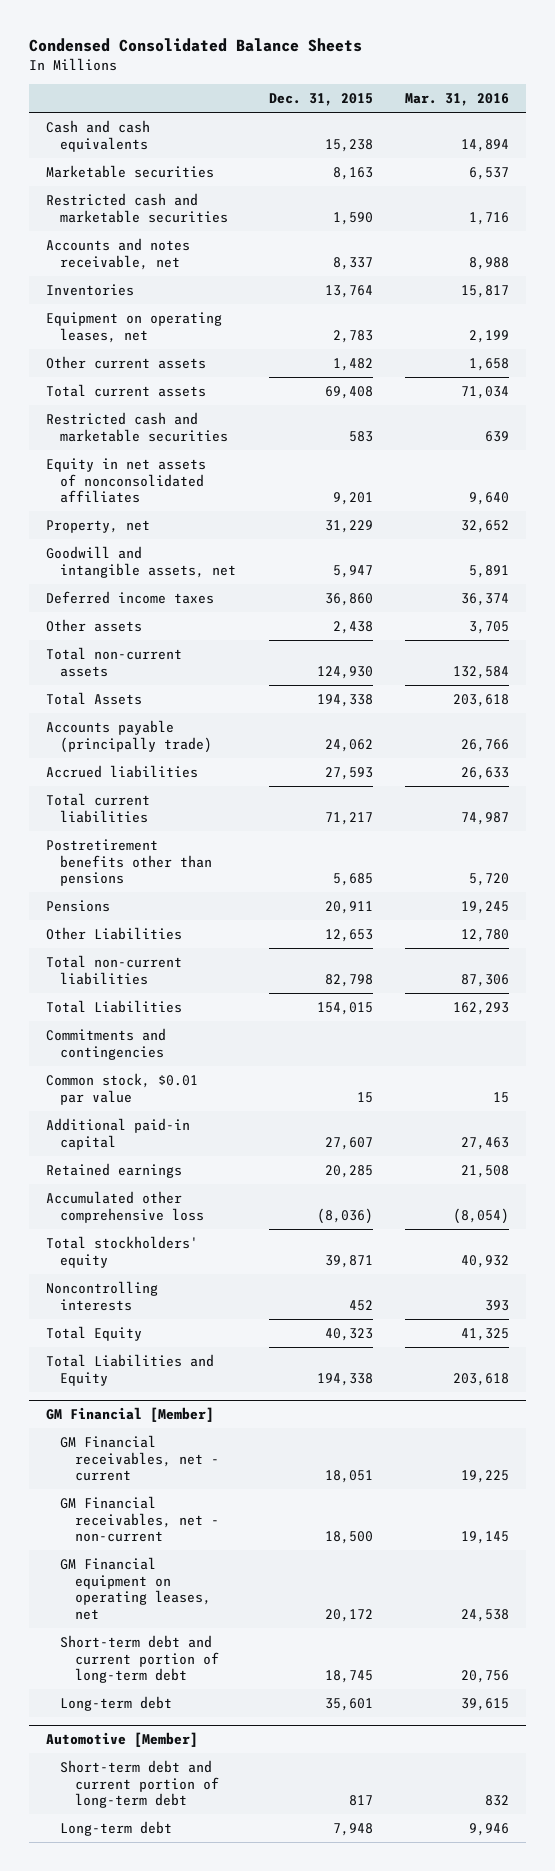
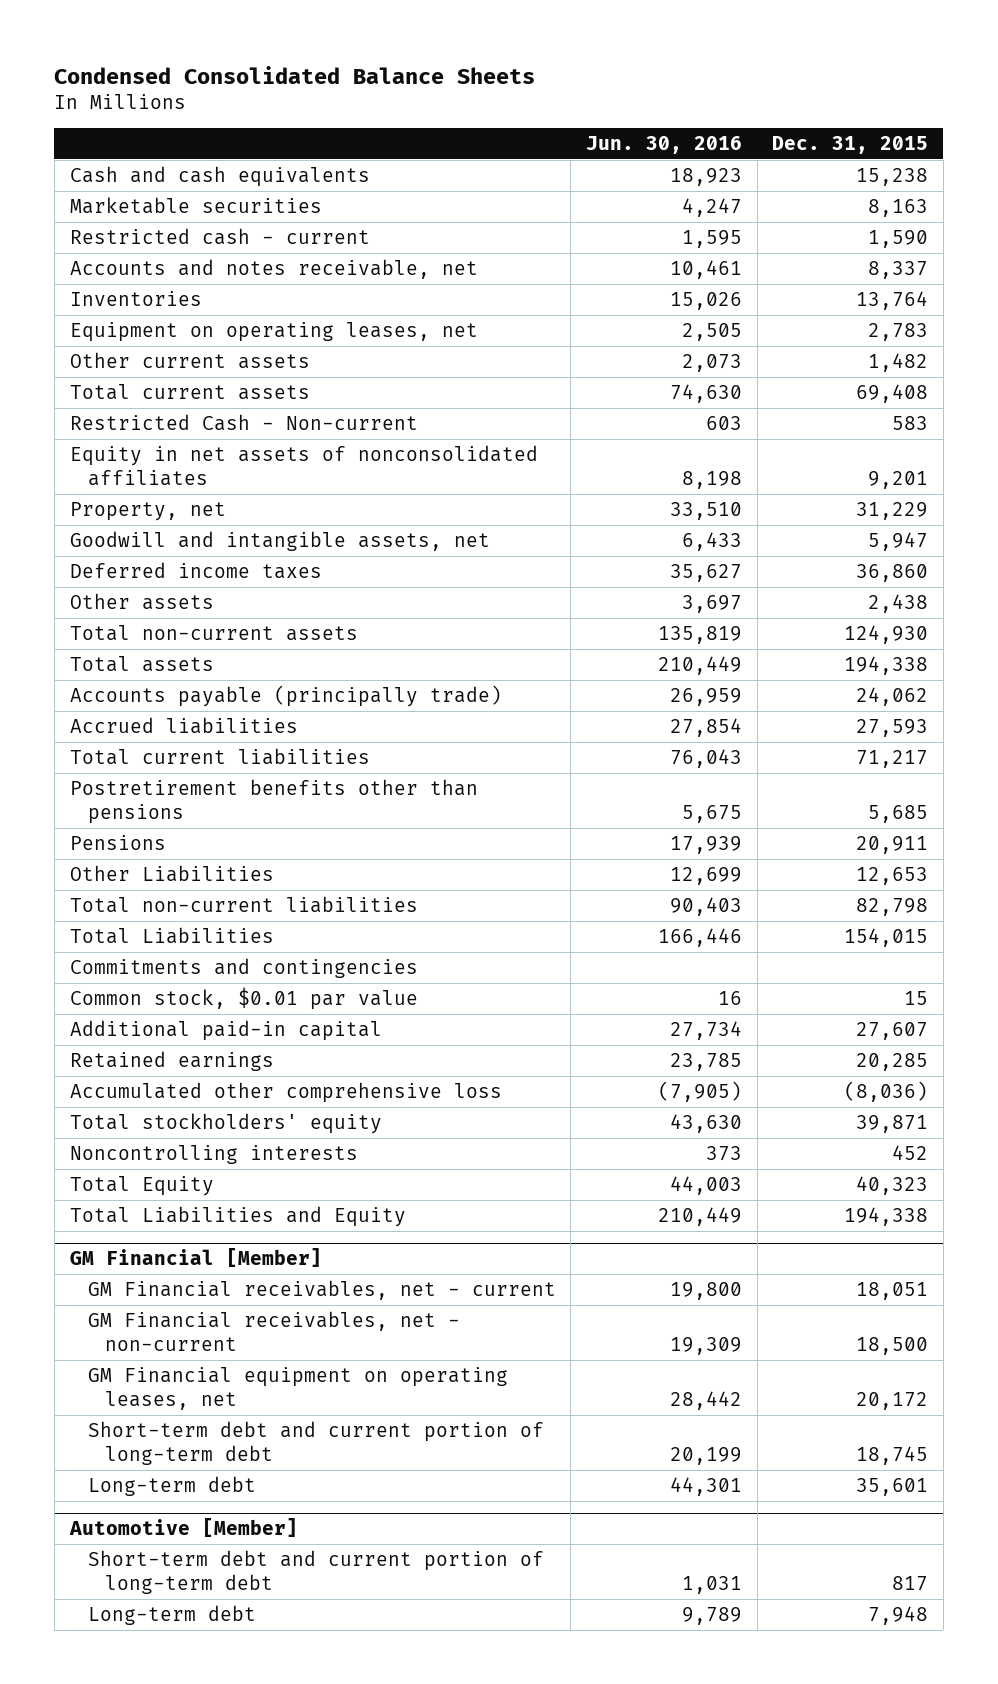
- | Dec. 31, 2015 | Mar. 31, 2016
+ | Jun. 30, 2016 | Dec. 31, 2015
- Restricted cash and marketable securities | 1,590 | 1,716
+ Restricted cash - current | 1,595 | 1,590
- Restricted cash and marketable securities | 583 | 639
+ Restricted Cash - Non-current | 603 | 583
- Total Assets | 194,338 | 203,618
+ Total assets | 210,449 | 194,338

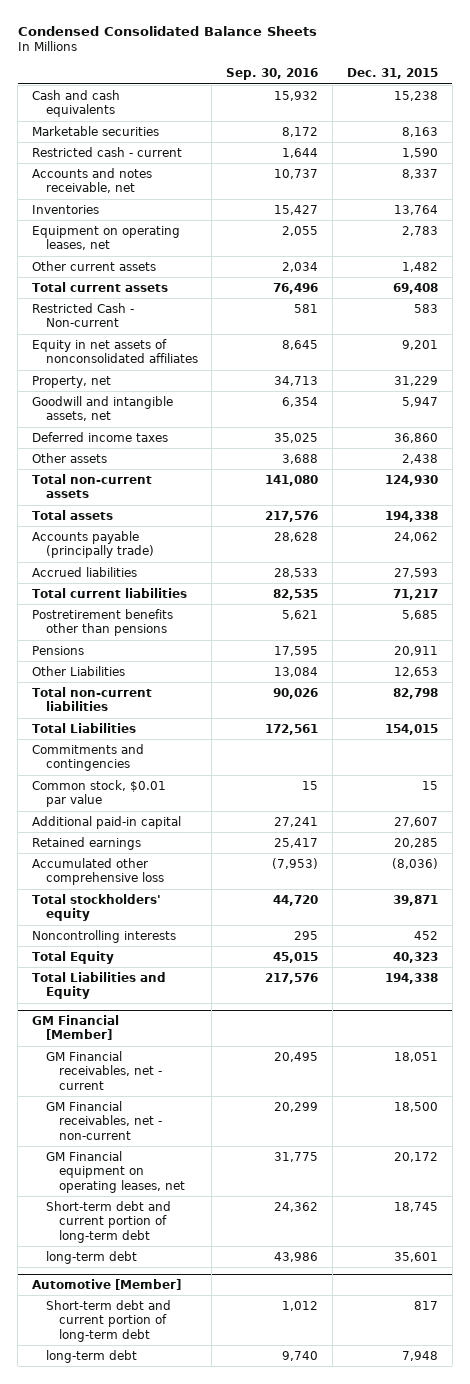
- | Jun. 30, 2016 | Dec. 31, 2015
+ | Sep. 30, 2016 | Dec. 31, 2015
@ GM Financial [Member]
- Long-term debt | 44,301 | 35,601
+ long-term debt | 43,986 | 35,601
@ Automotive [Member]
- Long-term debt | 9,789 | 7,948
+ long-term debt | 9,740 | 7,948

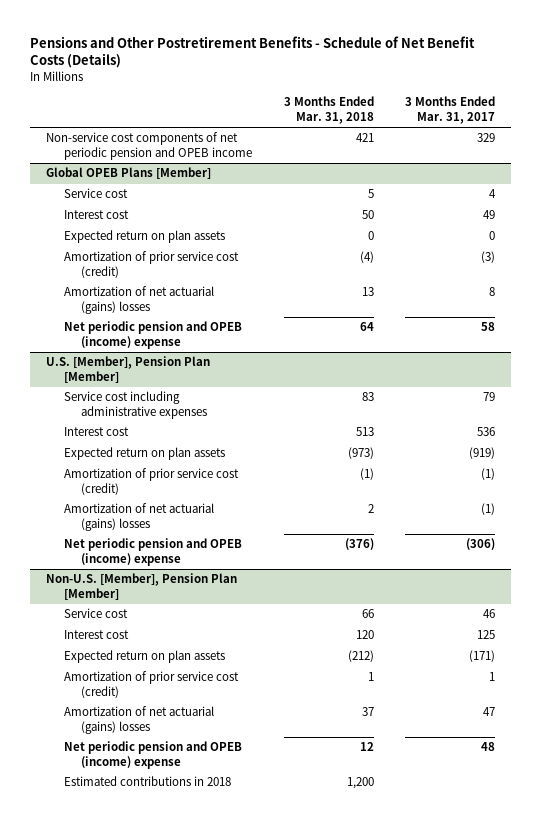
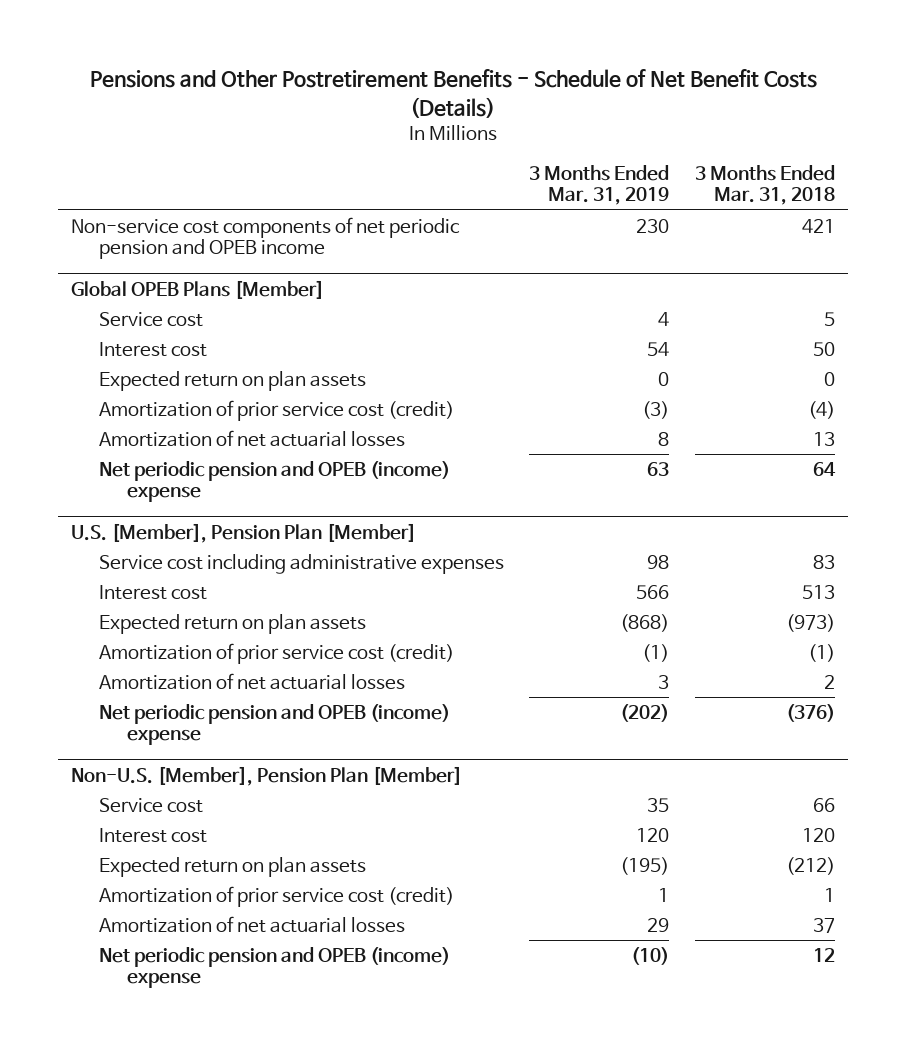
- | 3 Months Ended Mar. 31, 2018 | 3 Months Ended Mar. 31, 2017
+ | 3 Months Ended Mar. 31, 2019 | 3 Months Ended Mar. 31, 2018
@ Global OPEB Plans [Member]
- Amortization of net actuarial (gains) losses | 13 | 8
+ Amortization of net actuarial losses | 8 | 13
@ U.S. [Member], Pension Plan [Member]
- Amortization of net actuarial (gains) losses | 2 | (1)
+ Amortization of net actuarial losses | 3 | 2
@ Non-U.S. [Member], Pension Plan [Member]
- Amortization of net actuarial (gains) losses | 37 | 47
+ Amortization of net actuarial losses | 29 | 37
- Estimated contributions in 2018 | 1,200 |

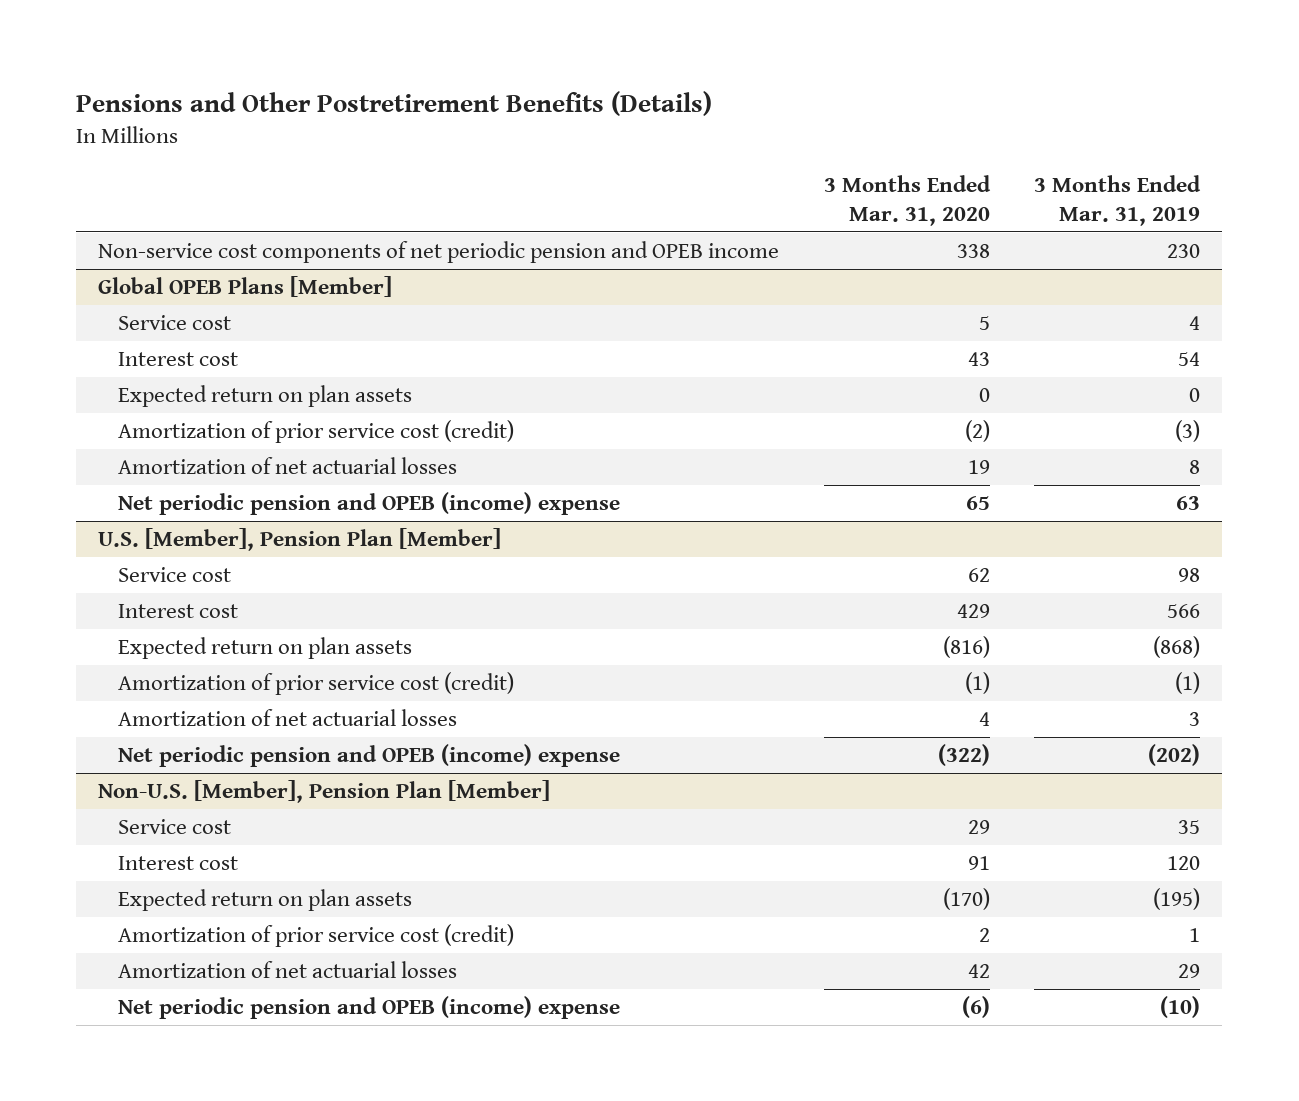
- Pensions and Other Postretirement Benefits - Schedule of Net Benefit Costs (Details)
+ Pensions and Other Postretirement Benefits (Details)
- | 3 Months Ended Mar. 31, 2019 | 3 Months Ended Mar. 31, 2018
+ | 3 Months Ended Mar. 31, 2020 | 3 Months Ended Mar. 31, 2019
@ U.S. [Member], Pension Plan [Member]
- Service cost including administrative expenses | 98 | 83
+ Service cost | 62 | 98

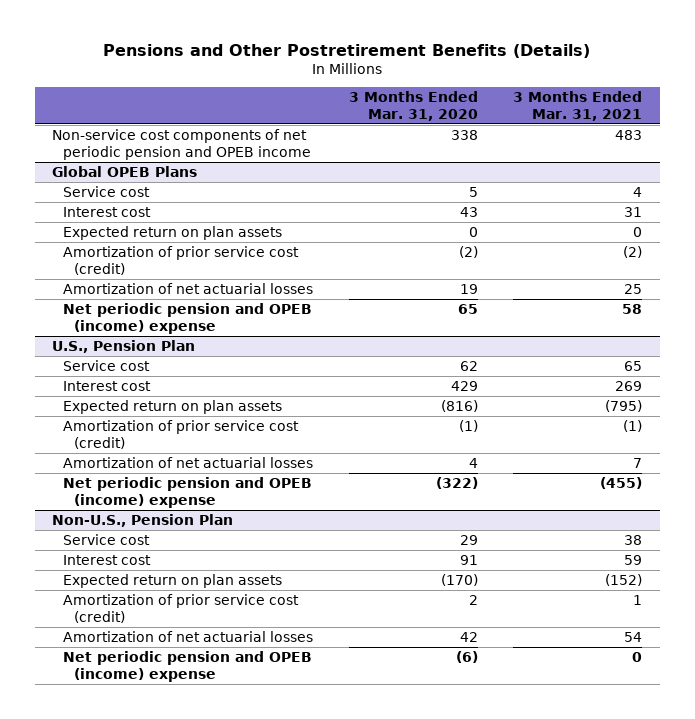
- | 3 Months Ended Mar. 31, 2020 | 3 Months Ended Mar. 31, 2019
+ | 3 Months Ended Mar. 31, 2020 | 3 Months Ended Mar. 31, 2021
- Global OPEB Plans [Member]
+ Global OPEB Plans
- U.S. [Member], Pension Plan [Member]
+ U.S., Pension Plan
- Non-U.S. [Member], Pension Plan [Member]
+ Non-U.S., Pension Plan

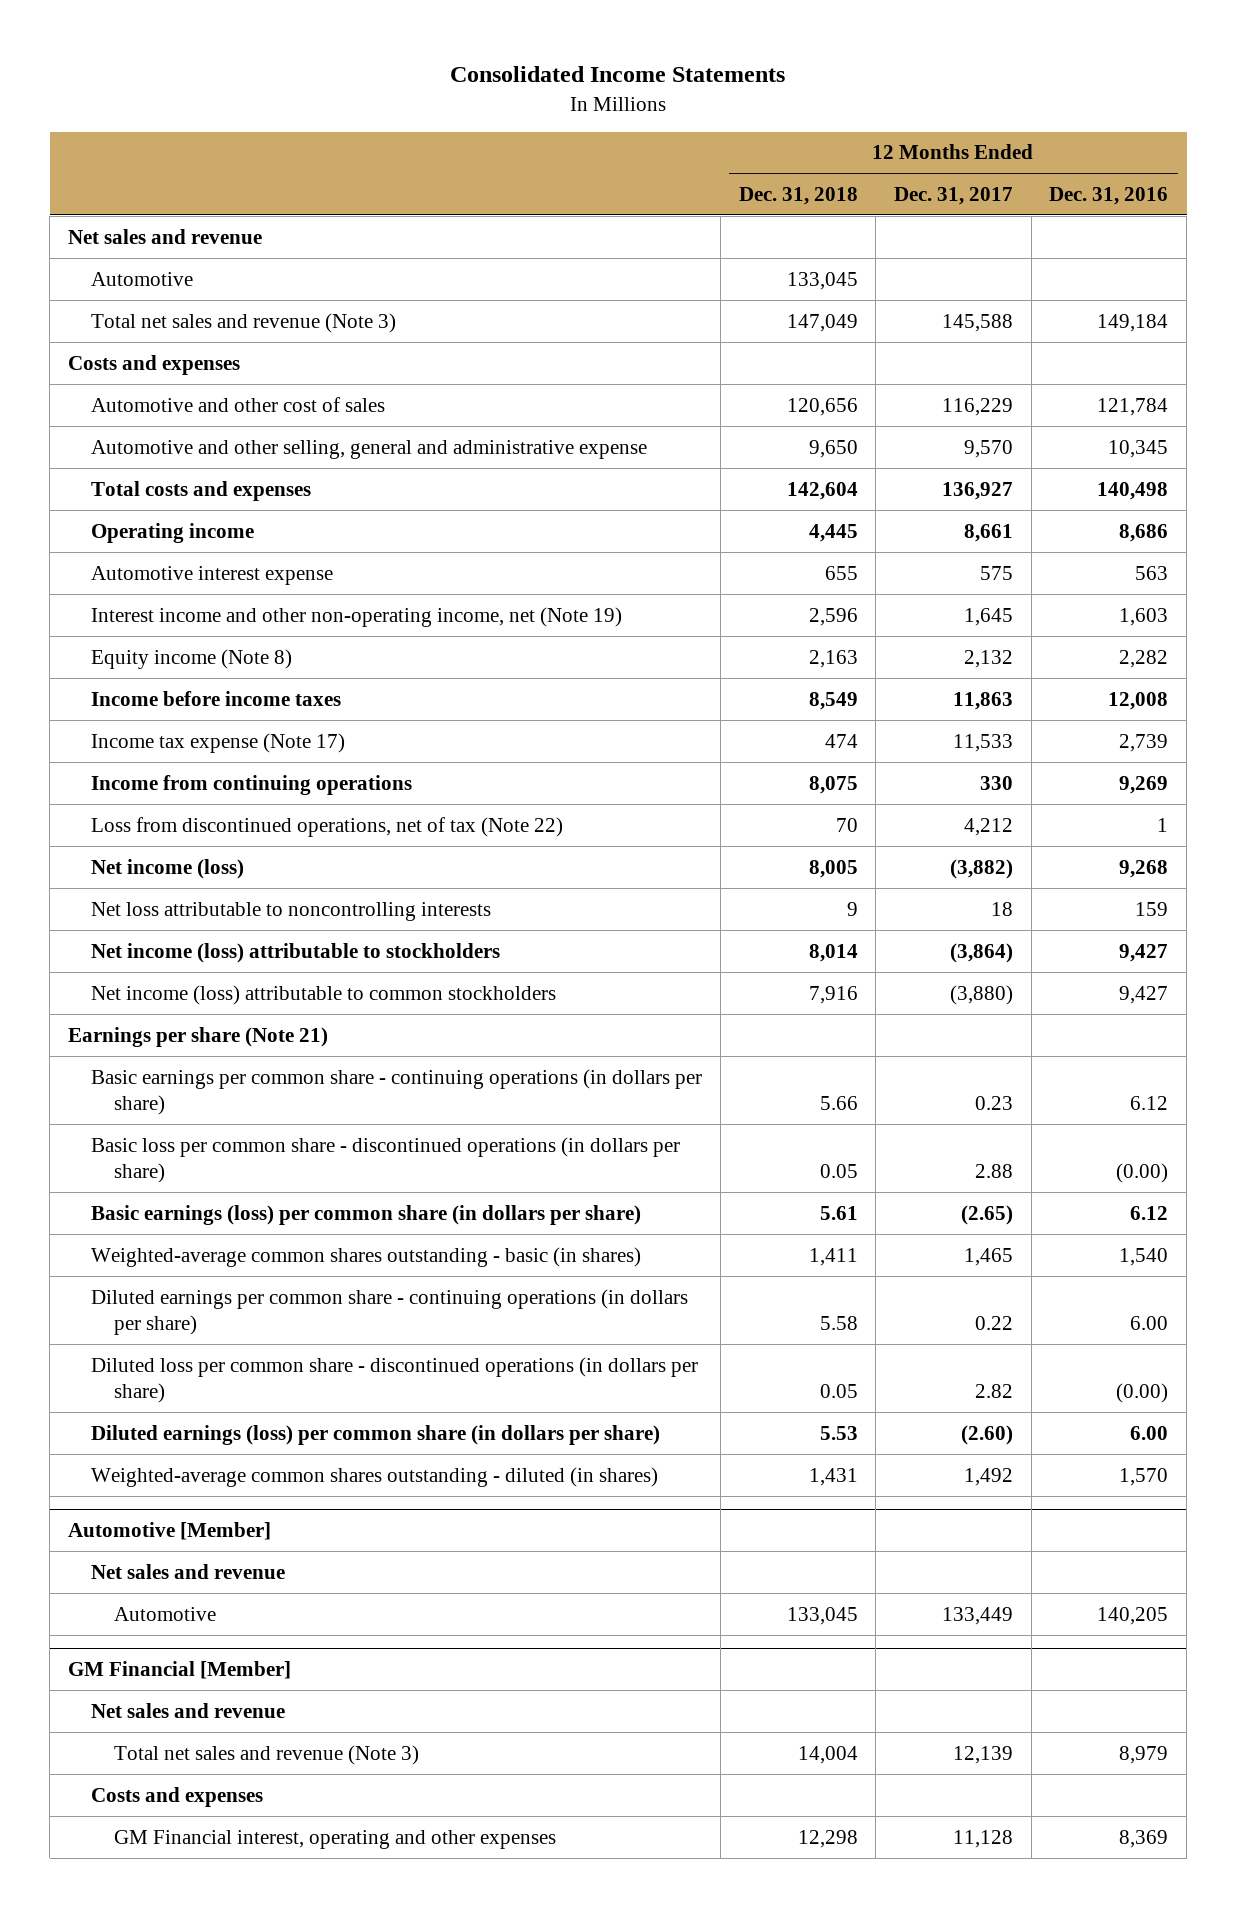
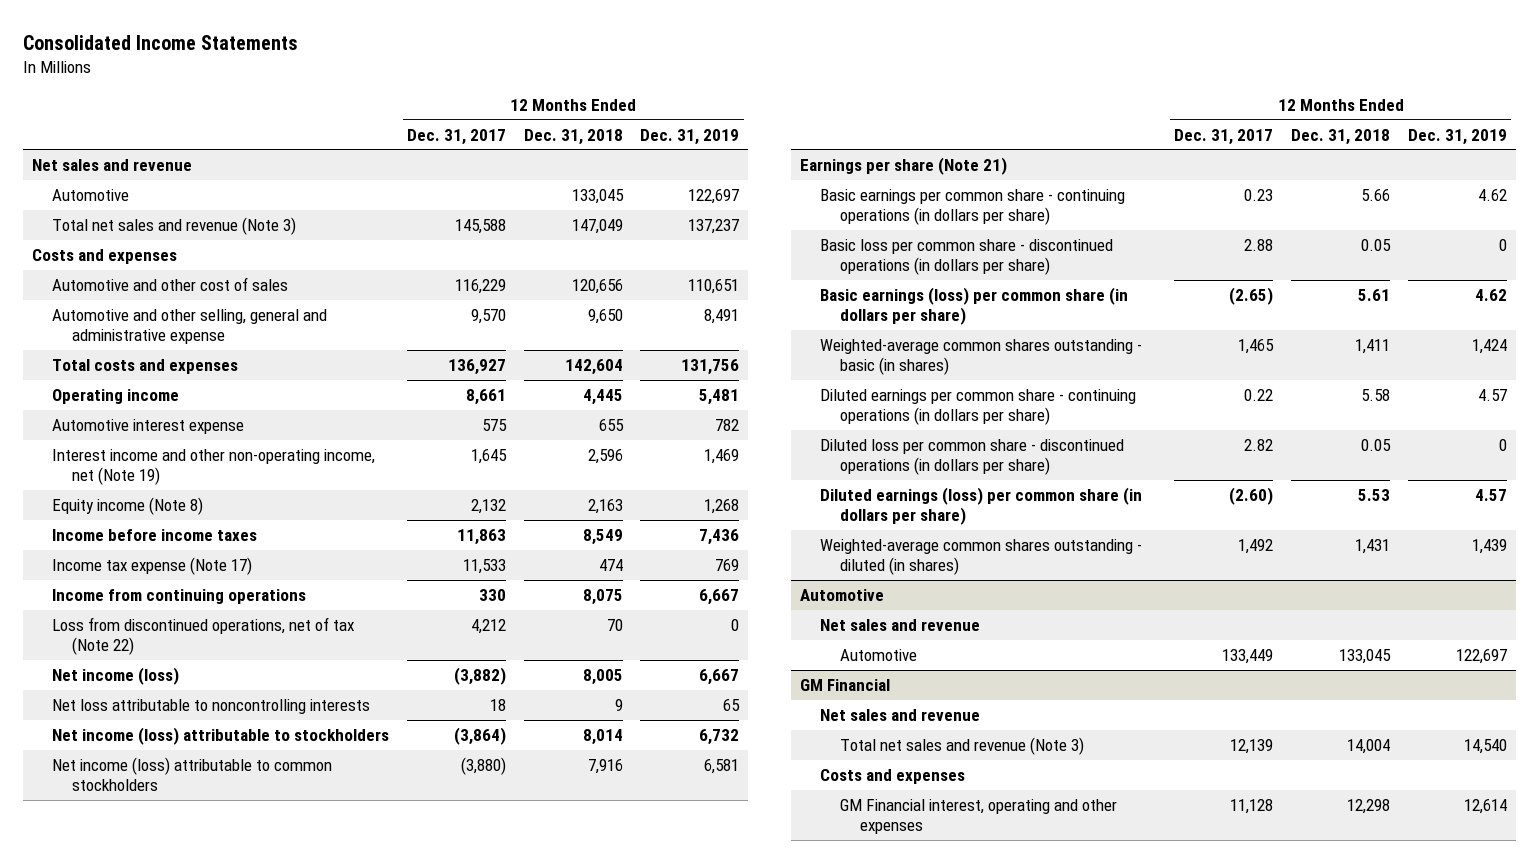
- | 12 Months Ended Dec. 31, 2018 | 12 Months Ended Dec. 31, 2017 | 12 Months Ended Dec. 31, 2016
+ | 12 Months Ended Dec. 31, 2017 | 12 Months Ended Dec. 31, 2018 | 12 Months Ended Dec. 31, 2019
- Automotive [Member]
+ Automotive
- GM Financial [Member]
+ GM Financial

